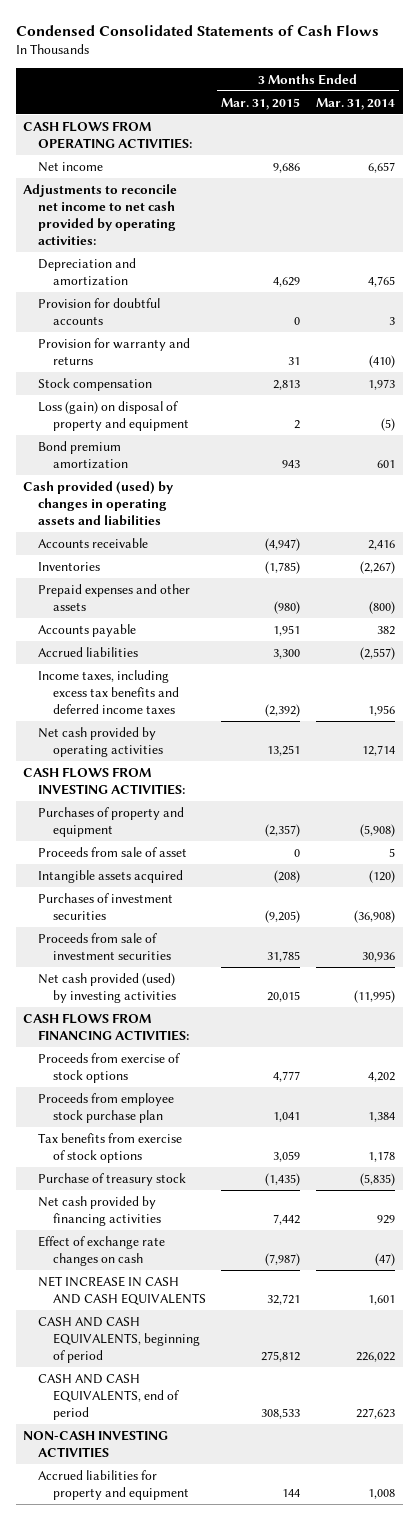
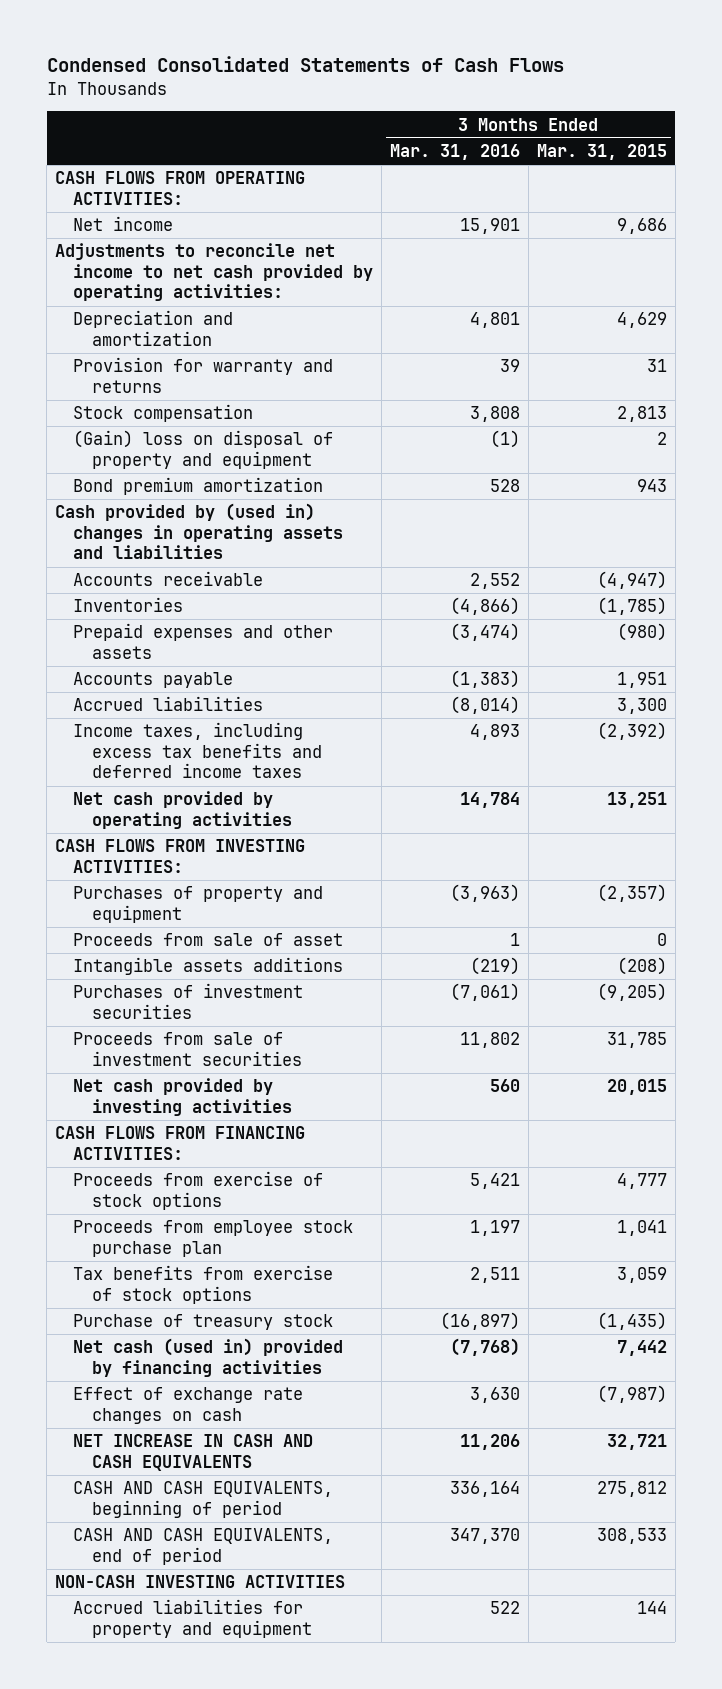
- | 3 Months Ended Mar. 31, 2015 | 3 Months Ended Mar. 31, 2014
+ | 3 Months Ended Mar. 31, 2016 | 3 Months Ended Mar. 31, 2015
- Provision for doubtful accounts | 0 | 3
- Loss (gain) on disposal of property and equipment | 2 | (5)
+ (Gain) loss on disposal of property and equipment | (1) | 2
- Cash provided (used) by changes in operating assets and liabilities
+ Cash provided by (used in) changes in operating assets and liabilities
- Intangible assets acquired | (208) | (120)
+ Intangible assets additions | (219) | (208)
- Net cash provided (used) by investing activities | 20,015 | (11,995)
+ Net cash provided by investing activities | 560 | 20,015
- Net cash provided by financing activities | 7,442 | 929
+ Net cash (used in) provided by financing activities | (7,768) | 7,442

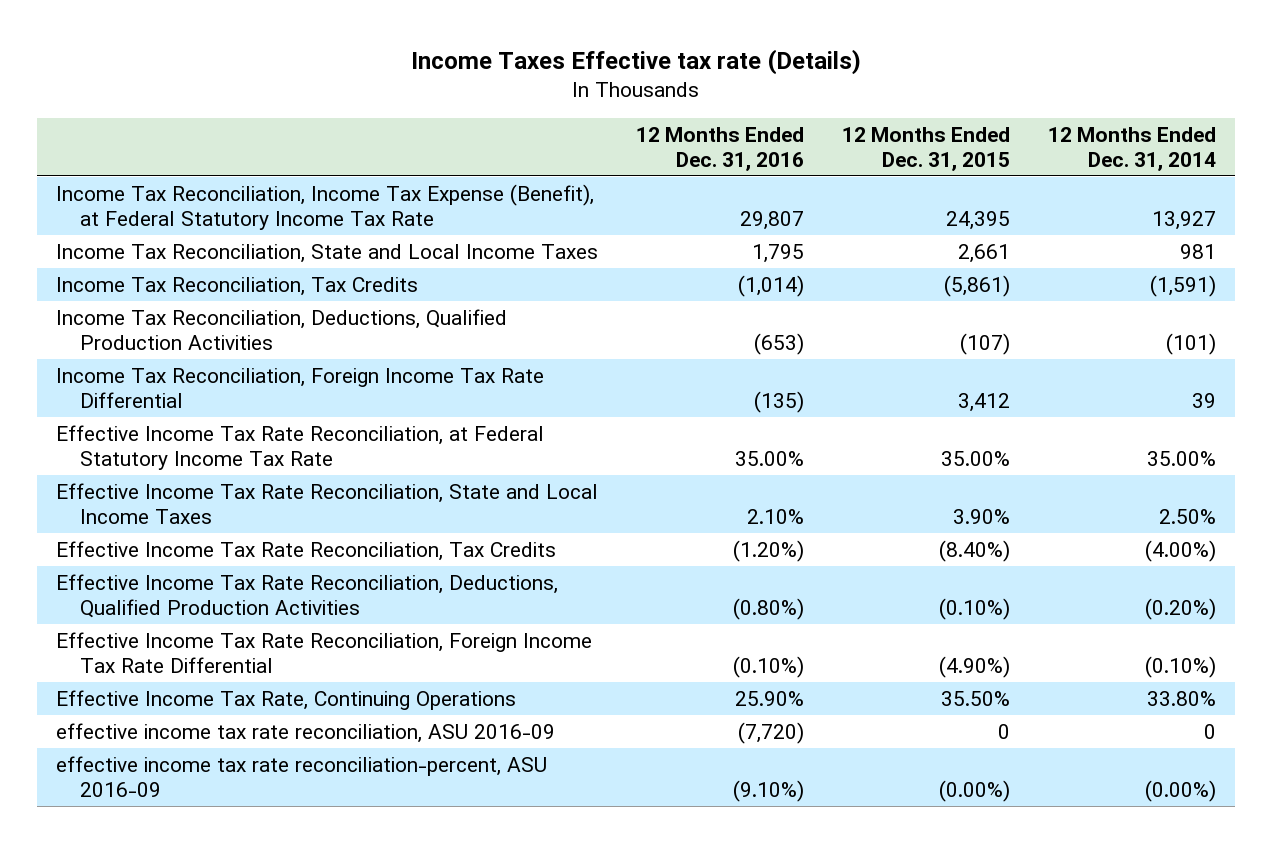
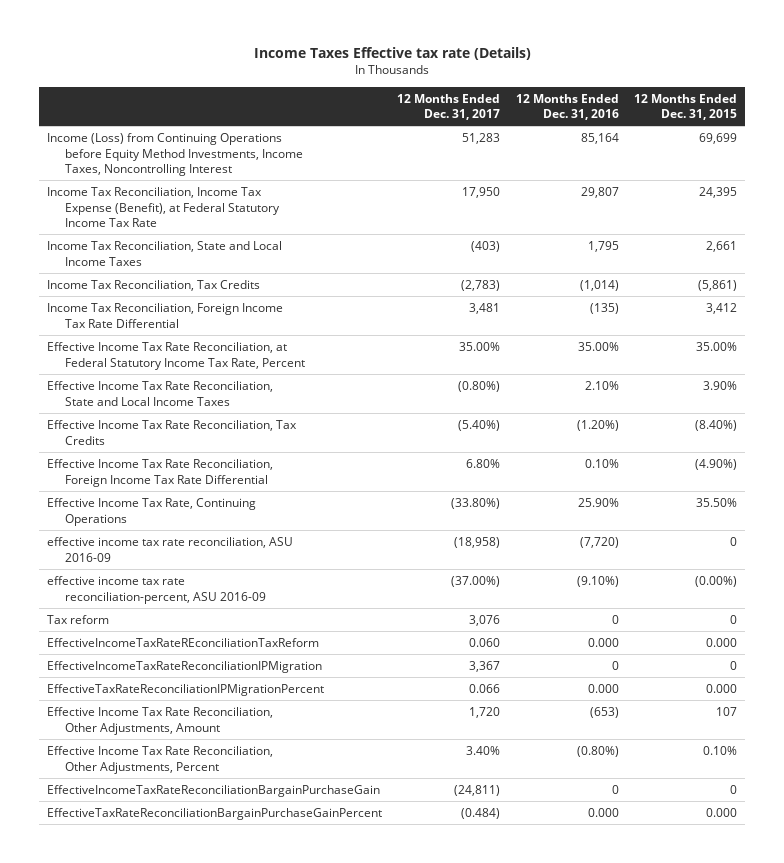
- | 12 Months Ended Dec. 31, 2016 | 12 Months Ended Dec. 31, 2015 | 12 Months Ended Dec. 31, 2014
+ | 12 Months Ended Dec. 31, 2017 | 12 Months Ended Dec. 31, 2016 | 12 Months Ended Dec. 31, 2015
+ Income (Loss) from Continuing Operations before Equity Method Investments, Income Taxes, Noncontrolling Interest | 51,283 | 85,164 | 69,699
- Income Tax Reconciliation, Deductions, Qualified Production Activities | (653) | (107) | (101)
- Effective Income Tax Rate Reconciliation, at Federal Statutory Income Tax Rate | 35.00% | 35.00% | 35.00%
+ Effective Income Tax Rate Reconciliation, at Federal Statutory Income Tax Rate, Percent | 35.00% | 35.00% | 35.00%
- Effective Income Tax Rate Reconciliation, Deductions, Qualified Production Activities | (0.80%) | (0.10%) | (0.20%)
- Effective Income Tax Rate Reconciliation, Foreign Income Tax Rate Differential | (0.10%) | (4.90%) | (0.10%)
+ Effective Income Tax Rate Reconciliation, Foreign Income Tax Rate Differential | 6.80% | 0.10% | (4.90%)
+ Tax reform | 3,076 | 0 | 0
+ EffectiveIncomeTaxRateREconciliationTaxReform | 0.060 | 0.000 | 0.000
+ EffectiveIncomeTaxRateReconciliationIPMigration | 3,367 | 0 | 0
+ EffectiveTaxRateReconciliationIPMigrationPercent | 0.066 | 0.000 | 0.000
+ Effective Income Tax Rate Reconciliation, Other Adjustments, Amount | 1,720 | (653) | 107
+ Effective Income Tax Rate Reconciliation, Other Adjustments, Percent | 3.40% | (0.80%) | 0.10%
+ EffectiveIncomeTaxRateReconciliationBargainPurchaseGain | (24,811) | 0 | 0
+ EffectiveTaxRateReconciliationBargainPurchaseGainPercent | (0.484) | 0.000 | 0.000

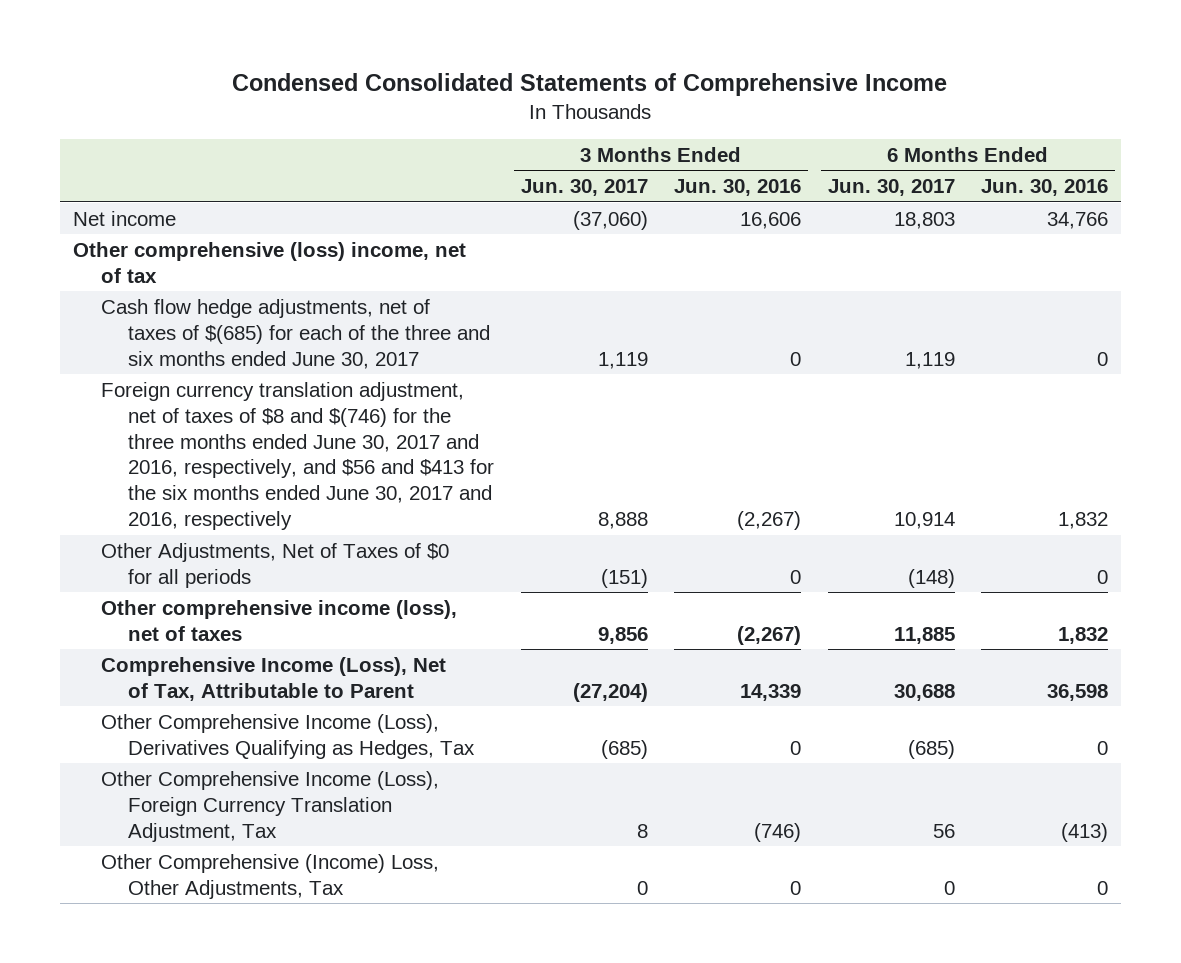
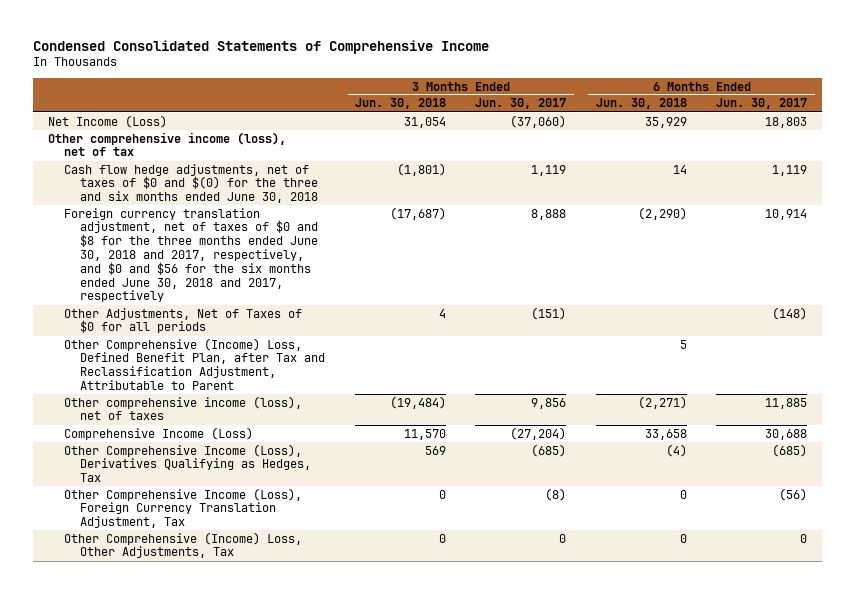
- | 3 Months Ended Jun. 30, 2017 | 3 Months Ended Jun. 30, 2016 | 6 Months Ended Jun. 30, 2017 | 6 Months Ended Jun. 30, 2016
+ | 3 Months Ended Jun. 30, 2018 | 3 Months Ended Jun. 30, 2017 | 6 Months Ended Jun. 30, 2018 | 6 Months Ended Jun. 30, 2017
- Net income | (37,060) | 16,606 | 18,803 | 34,766
- Other comprehensive (loss) income, net of tax
- Cash flow hedge adjustments, net of taxes of $(685) for each of the three and six months ended June 30, 2017 | 1,119 | 0 | 1,119 | 0
- Foreign currency translation adjustment, net of taxes of $8 and $(746) for the three months ended June 30, 2017 and 2016, respectively, and $56 and $413 for the six months ended June 30, 2017 and 2016, respectively | 8,888 | (2,267) | 10,914 | 1,832
+ Net Income (Loss) | 31,054 | (37,060) | 35,929 | 18,803
+ Other comprehensive income (loss), net of tax
+ Cash flow hedge adjustments, net of taxes of $0 and $(0) for the three and six months ended June 30, 2018 | (1,801) | 1,119 | 14 | 1,119
+ Foreign currency translation adjustment, net of taxes of $0 and $8 for the three months ended June 30, 2018 and 2017, respectively, and $0 and $56 for the six months ended June 30, 2018 and 2017, respectively | (17,687) | 8,888 | (2,290) | 10,914
+ Other Comprehensive (Income) Loss, Defined Benefit Plan, after Tax and Reclassification Adjustment, Attributable to Parent | | | 5 |
- Comprehensive Income (Loss), Net of Tax, Attributable to Parent | (27,204) | 14,339 | 30,688 | 36,598
+ Comprehensive Income (Loss) | 11,570 | (27,204) | 33,658 | 30,688
- Other Comprehensive Income (Loss), Foreign Currency Translation Adjustment, Tax | 8 | (746) | 56 | (413)
+ Other Comprehensive Income (Loss), Foreign Currency Translation Adjustment, Tax | 0 | (8) | 0 | (56)

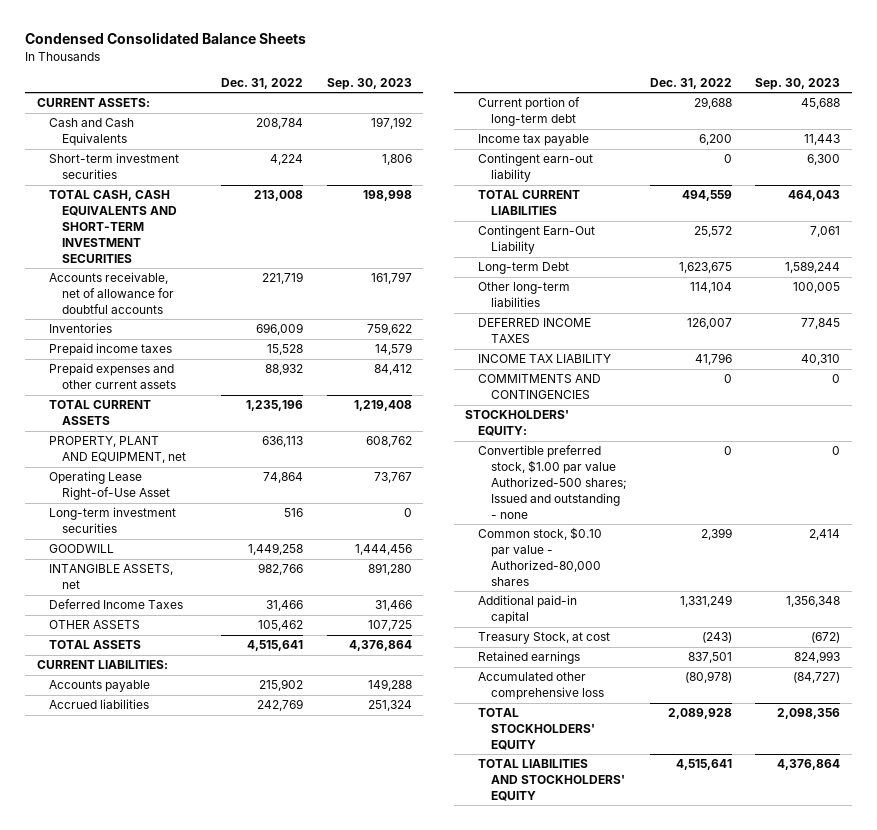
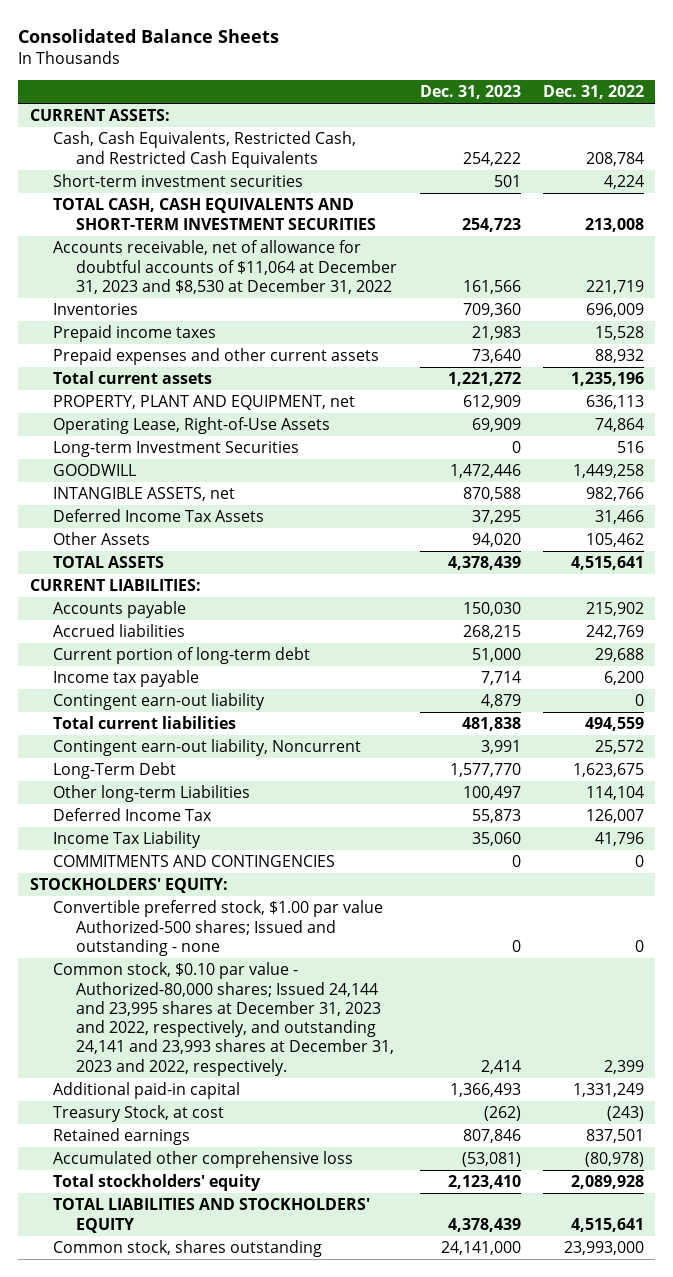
- Condensed Consolidated Balance Sheets
+ Consolidated Balance Sheets
- | Dec. 31, 2022 | Sep. 30, 2023
+ | Dec. 31, 2023 | Dec. 31, 2022
- Cash and Cash Equivalents | 208,784 | 197,192
+ Cash, Cash Equivalents, Restricted Cash, and Restricted Cash Equivalents | 254,222 | 208,784
- Accounts receivable, net of allowance for doubtful accounts | 221,719 | 161,797
+ Accounts receivable, net of allowance for doubtful accounts of $11,064 at December 31, 2023 and $8,530 at December 31, 2022 | 161,566 | 221,719
- TOTAL CURRENT ASSETS | 1,235,196 | 1,219,408
+ Total current assets | 1,221,272 | 1,235,196
- Operating Lease Right-of-Use Asset | 74,864 | 73,767
- Long-term investment securities | 516 | 0
+ Operating Lease, Right-of-Use Assets | 69,909 | 74,864
+ Long-term Investment Securities | 0 | 516
- Deferred Income Taxes | 31,466 | 31,466
- OTHER ASSETS | 105,462 | 107,725
+ Deferred Income Tax Assets | 37,295 | 31,466
+ Other Assets | 94,020 | 105,462
- TOTAL CURRENT LIABILITIES | 494,559 | 464,043
- Contingent Earn-Out Liability | 25,572 | 7,061
- Long-term Debt | 1,623,675 | 1,589,244
- Other long-term liabilities | 114,104 | 100,005
- DEFERRED INCOME TAXES | 126,007 | 77,845
- INCOME TAX LIABILITY | 41,796 | 40,310
+ Total current liabilities | 481,838 | 494,559
+ Contingent earn-out liability, Noncurrent | 3,991 | 25,572
+ Long-Term Debt | 1,577,770 | 1,623,675
+ Other long-term Liabilities | 100,497 | 114,104
+ Deferred Income Tax | 55,873 | 126,007
+ Income Tax Liability | 35,060 | 41,796
- Common stock, $0.10 par value - Authorized-80,000 shares | 2,399 | 2,414
+ Common stock, $0.10 par value - Authorized-80,000 shares; Issued 24,144 and 23,995 shares at December 31, 2023 and 2022, respectively, and outstanding 24,141 and 23,993 shares at December 31, 2023 and 2022, respectively. | 2,414 | 2,399
- TOTAL STOCKHOLDERS' EQUITY | 2,089,928 | 2,098,356
+ Total stockholders' equity | 2,123,410 | 2,089,928
+ Common stock, shares outstanding | 24,141,000 | 23,993,000

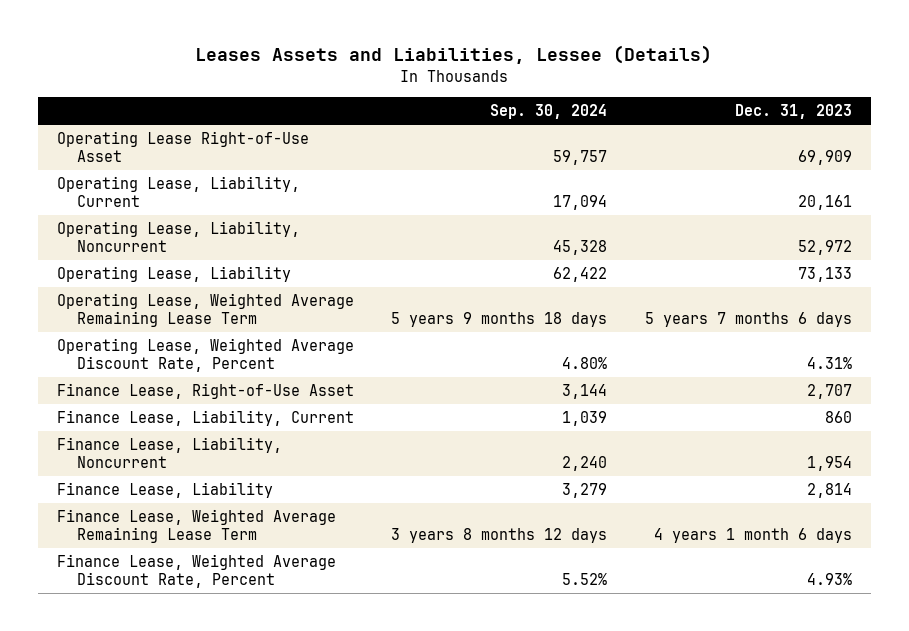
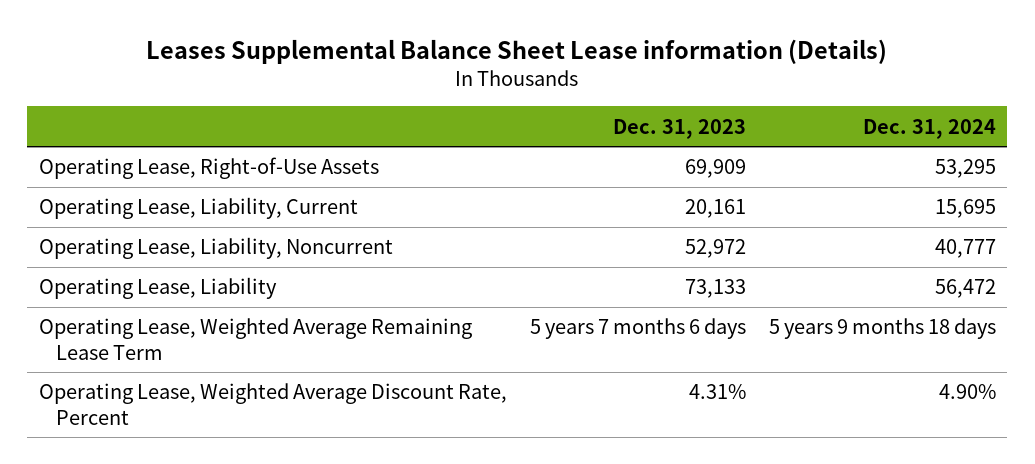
- Leases Assets and Liabilities, Lessee (Details)
+ Leases Supplemental Balance Sheet Lease information (Details)
- | Sep. 30, 2024 | Dec. 31, 2023
+ | Dec. 31, 2023 | Dec. 31, 2024
- Operating Lease Right-of-Use Asset | 59,757 | 69,909
+ Operating Lease, Right-of-Use Assets | 69,909 | 53,295
- Finance Lease, Right-of-Use Asset | 3,144 | 2,707
- Finance Lease, Liability, Current | 1,039 | 860
- Finance Lease, Liability, Noncurrent | 2,240 | 1,954
- Finance Lease, Liability | 3,279 | 2,814
- Finance Lease, Weighted Average Remaining Lease Term | 3 years 8 months 12 days | 4 years 1 month 6 days
- Finance Lease, Weighted Average Discount Rate, Percent | 5.52% | 4.93%

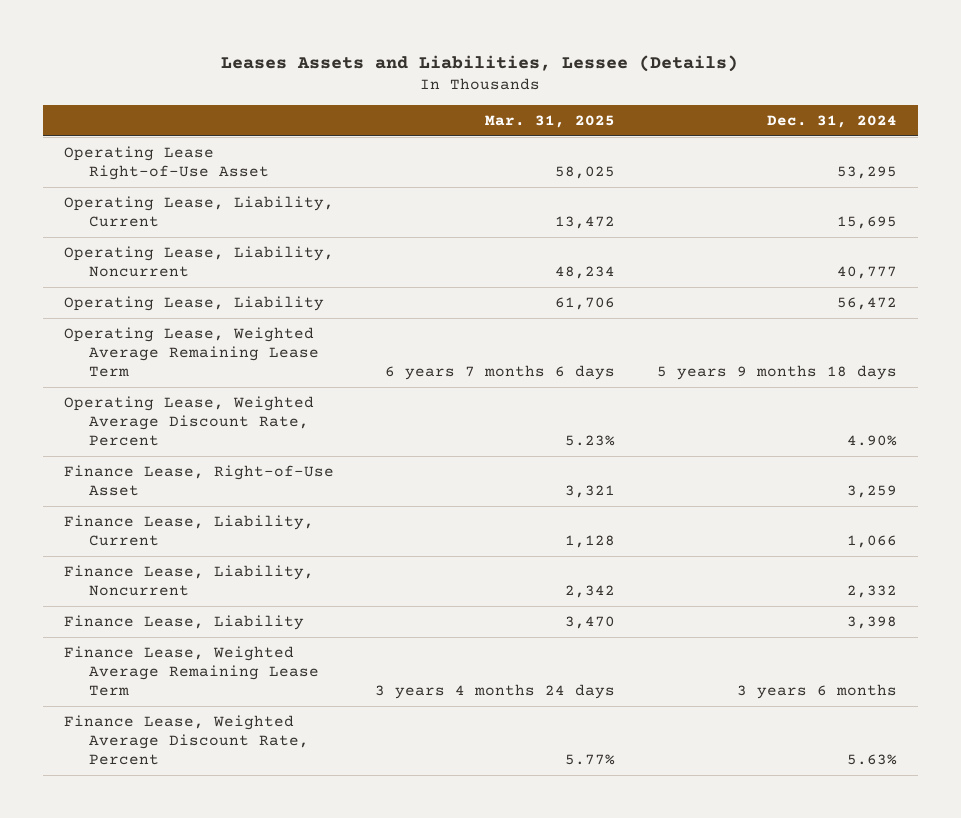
- Leases Supplemental Balance Sheet Lease information (Details)
+ Leases Assets and Liabilities, Lessee (Details)
- | Dec. 31, 2023 | Dec. 31, 2024
+ | Mar. 31, 2025 | Dec. 31, 2024
- Operating Lease, Right-of-Use Assets | 69,909 | 53,295
+ Operating Lease Right-of-Use Asset | 58,025 | 53,295
+ Finance Lease, Right-of-Use Asset | 3,321 | 3,259
+ Finance Lease, Liability, Current | 1,128 | 1,066
+ Finance Lease, Liability, Noncurrent | 2,342 | 2,332
+ Finance Lease, Liability | 3,470 | 3,398
+ Finance Lease, Weighted Average Remaining Lease Term | 3 years 4 months 24 days | 3 years 6 months
+ Finance Lease, Weighted Average Discount Rate, Percent | 5.77% | 5.63%

